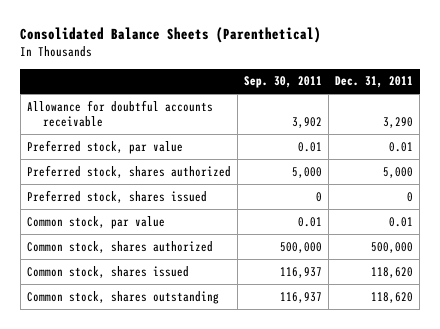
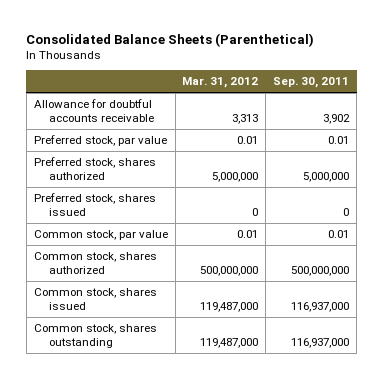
- | Sep. 30, 2011 | Dec. 31, 2011
+ | Mar. 31, 2012 | Sep. 30, 2011
- Preferred stock, shares authorized | 5,000 | 5,000
+ Preferred stock, shares authorized | 5,000,000 | 5,000,000
- Common stock, shares authorized | 500,000 | 500,000
- Common stock, shares issued | 116,937 | 118,620
- Common stock, shares outstanding | 116,937 | 118,620
+ Common stock, shares authorized | 500,000,000 | 500,000,000
+ Common stock, shares issued | 119,487,000 | 116,937,000
+ Common stock, shares outstanding | 119,487,000 | 116,937,000

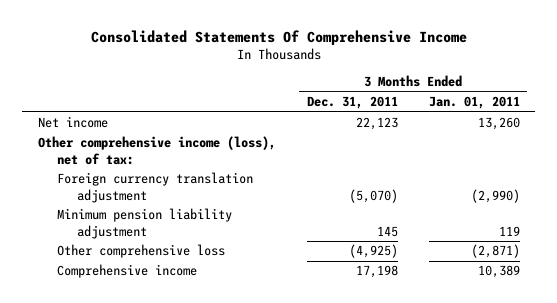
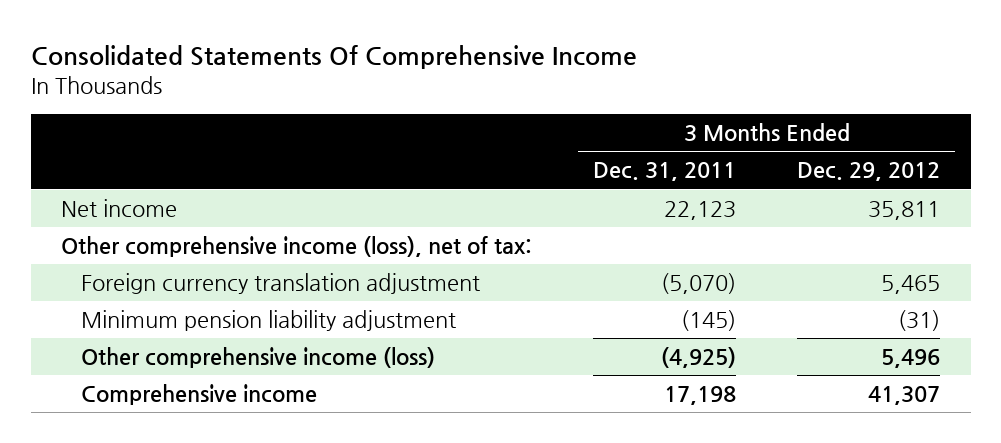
- | 3 Months Ended Dec. 31, 2011 | 3 Months Ended Jan. 01, 2011
+ | 3 Months Ended Dec. 31, 2011 | 3 Months Ended Dec. 29, 2012
- Minimum pension liability adjustment | 145 | 119
- Other comprehensive loss | (4,925) | (2,871)
+ Minimum pension liability adjustment | (145) | (31)
+ Other comprehensive income (loss) | (4,925) | 5,496

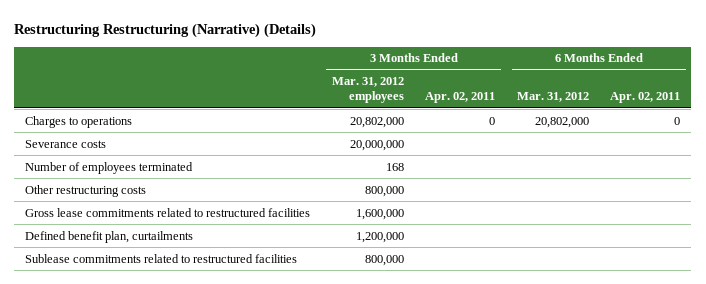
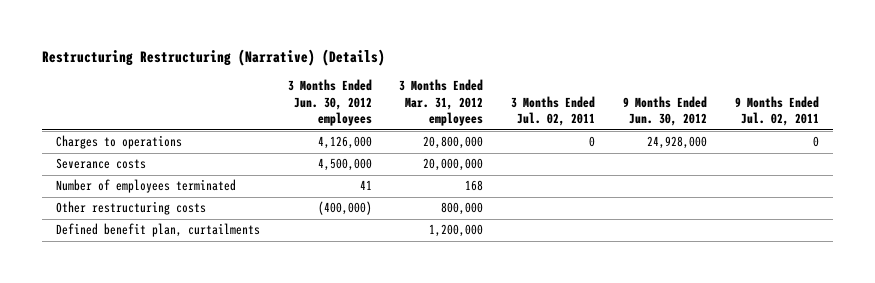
- | 3 Months Ended Mar. 31, 2012 employees | 3 Months Ended Apr. 02, 2011 | 6 Months Ended Mar. 31, 2012 | 6 Months Ended Apr. 02, 2011
+ | 3 Months Ended Jun. 30, 2012 employees | 3 Months Ended Mar. 31, 2012 employees | 3 Months Ended Jul. 02, 2011 | 9 Months Ended Jun. 30, 2012 | 9 Months Ended Jul. 02, 2011
- Charges to operations | 20,802,000 | 0 | 20,802,000 | 0
+ Charges to operations | 4,126,000 | 20,800,000 | 0 | 24,928,000 | 0
- Gross lease commitments related to restructured facilities | 1,600,000 | | |
- Sublease commitments related to restructured facilities | 800,000 | | |

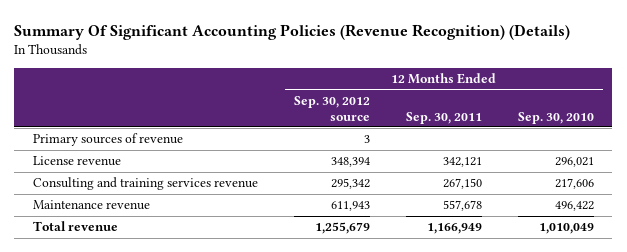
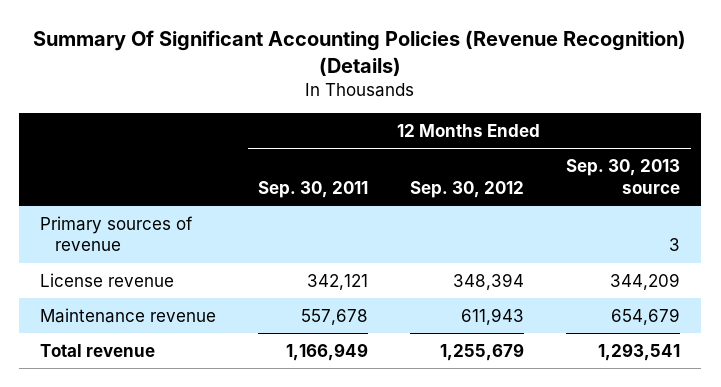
- | 12 Months Ended Sep. 30, 2012 source | 12 Months Ended Sep. 30, 2011 | 12 Months Ended Sep. 30, 2010
+ | 12 Months Ended Sep. 30, 2011 | 12 Months Ended Sep. 30, 2012 | 12 Months Ended Sep. 30, 2013 source
- Consulting and training services revenue | 295,342 | 267,150 | 217,606

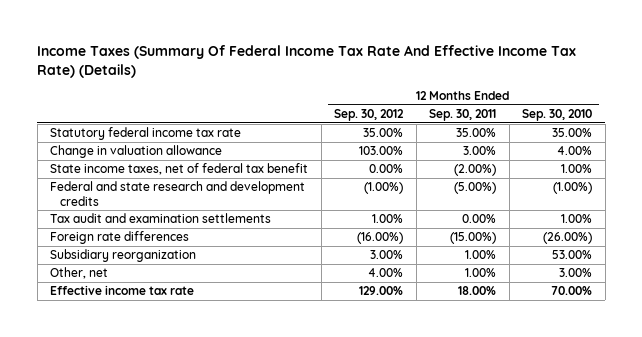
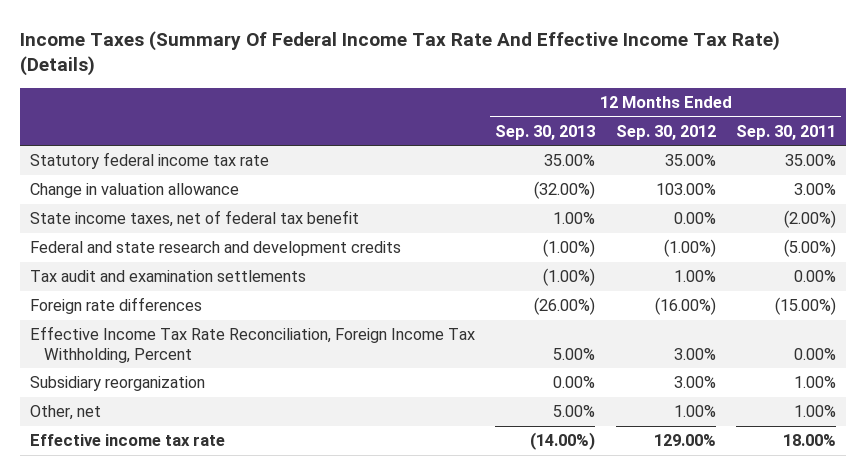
- | 12 Months Ended Sep. 30, 2012 | 12 Months Ended Sep. 30, 2011 | 12 Months Ended Sep. 30, 2010
+ | 12 Months Ended Sep. 30, 2013 | 12 Months Ended Sep. 30, 2012 | 12 Months Ended Sep. 30, 2011
+ Effective Income Tax Rate Reconciliation, Foreign Income Tax Withholding, Percent | 5.00% | 3.00% | 0.00%
- Other, net | 4.00% | 1.00% | 3.00%
+ Other, net | 5.00% | 1.00% | 1.00%

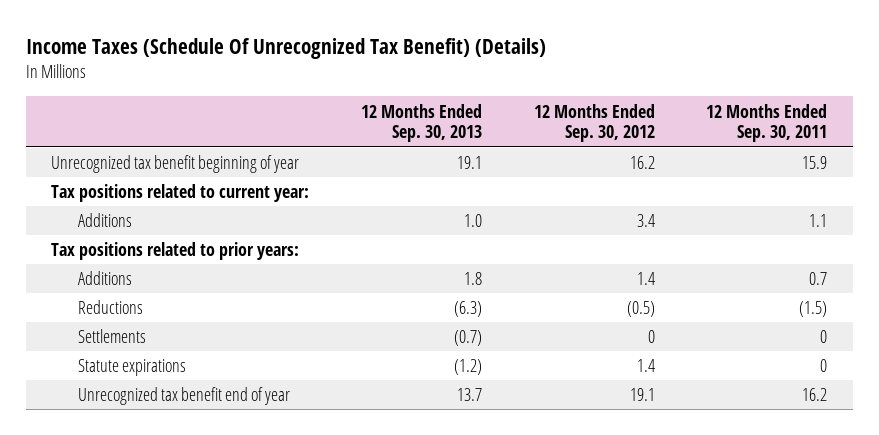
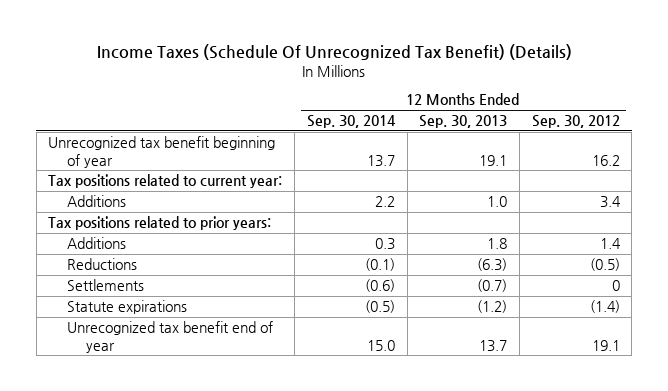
- | 12 Months Ended Sep. 30, 2013 | 12 Months Ended Sep. 30, 2012 | 12 Months Ended Sep. 30, 2011
+ | 12 Months Ended Sep. 30, 2014 | 12 Months Ended Sep. 30, 2013 | 12 Months Ended Sep. 30, 2012
- Statute expirations | (1.2) | 1.4 | 0
+ Statute expirations | (0.5) | (1.2) | (1.4)

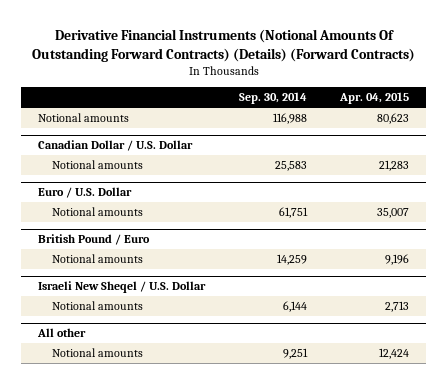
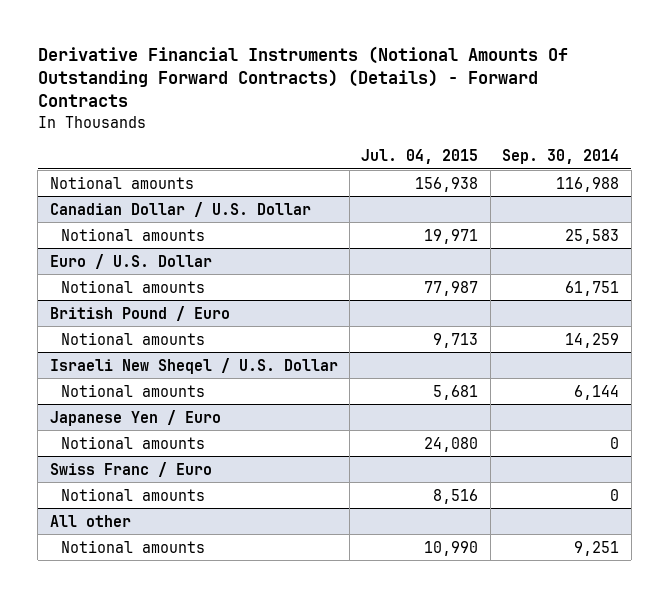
- Derivative Financial Instruments (Notional Amounts Of Outstanding Forward Contracts) (Details) (Forward Contracts)
+ Derivative Financial Instruments (Notional Amounts Of Outstanding Forward Contracts) (Details) - Forward Contracts
- | Sep. 30, 2014 | Apr. 04, 2015
+ | Jul. 04, 2015 | Sep. 30, 2014
+ Japanese Yen / Euro
+ Notional amounts | 24,080 | 0
+ Swiss Franc / Euro
+ Notional amounts | 8,516 | 0

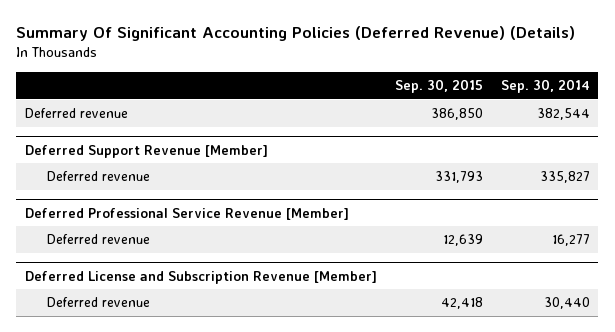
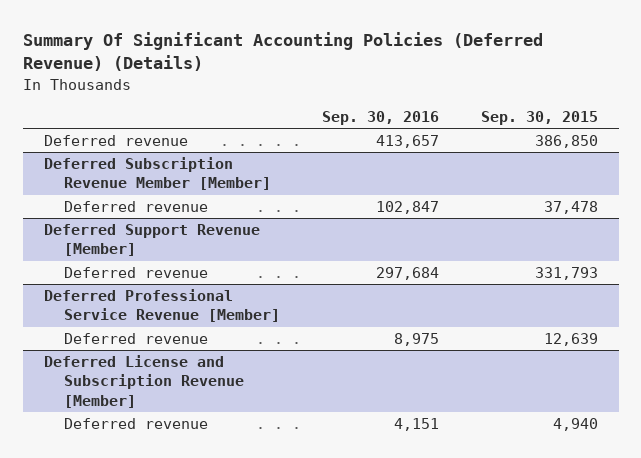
- | Sep. 30, 2015 | Sep. 30, 2014
+ | Sep. 30, 2016 | Sep. 30, 2015
+ Deferred Subscription Revenue Member [Member]
+ Deferred revenue | 102,847 | 37,478
@ Deferred License and Subscription Revenue [Member]
- Deferred revenue | 42,418 | 30,440
+ Deferred revenue | 4,151 | 4,940

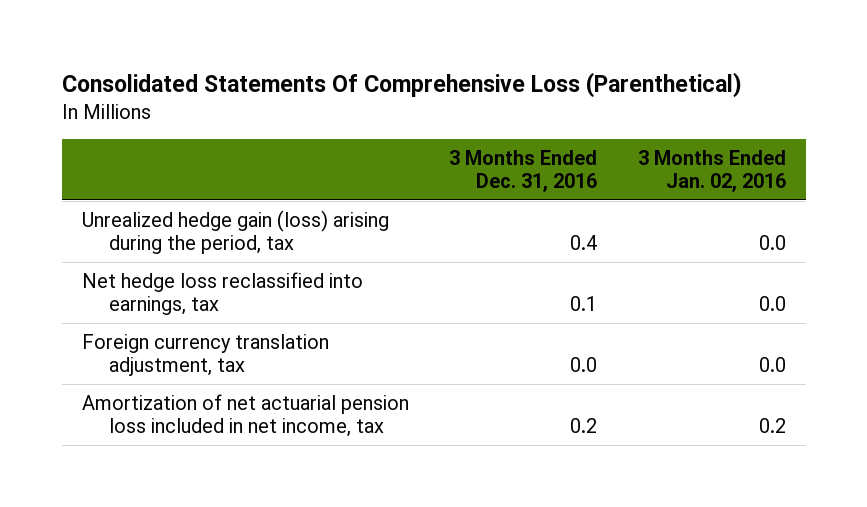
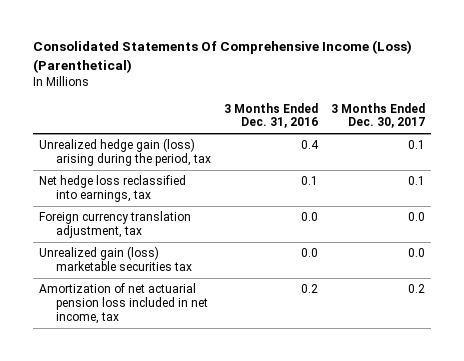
- Consolidated Statements Of Comprehensive Loss (Parenthetical)
+ Consolidated Statements Of Comprehensive Income (Loss) (Parenthetical)
- | 3 Months Ended Dec. 31, 2016 | 3 Months Ended Jan. 02, 2016
+ | 3 Months Ended Dec. 31, 2016 | 3 Months Ended Dec. 30, 2017
+ Unrealized gain (loss) marketable securities tax | 0.0 | 0.0

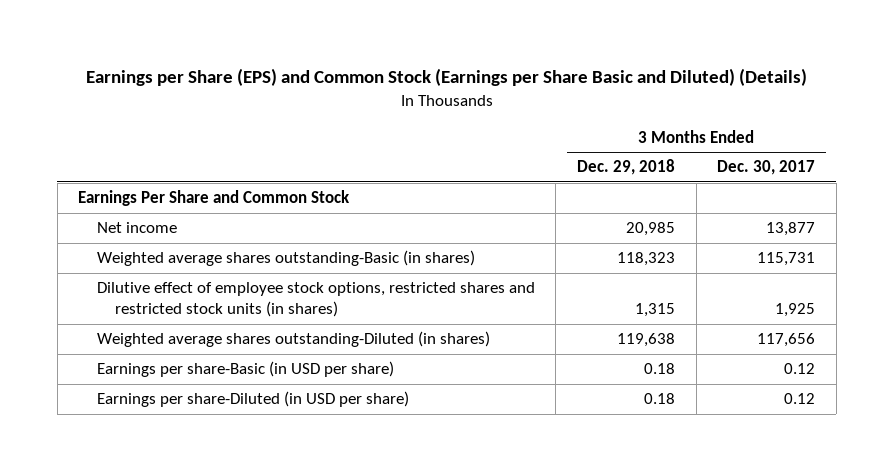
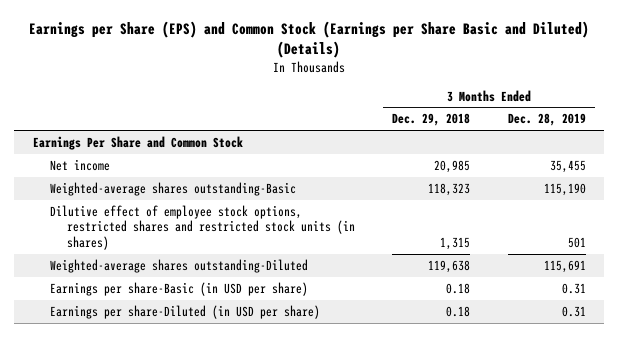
- | 3 Months Ended Dec. 29, 2018 | 3 Months Ended Dec. 30, 2017
+ | 3 Months Ended Dec. 29, 2018 | 3 Months Ended Dec. 28, 2019
- Weighted average shares outstanding-Basic (in shares) | 118,323 | 115,731
+ Weighted-average shares outstanding-Basic | 118,323 | 115,190
- Weighted average shares outstanding-Diluted (in shares) | 119,638 | 117,656
+ Weighted-average shares outstanding-Diluted | 119,638 | 115,691

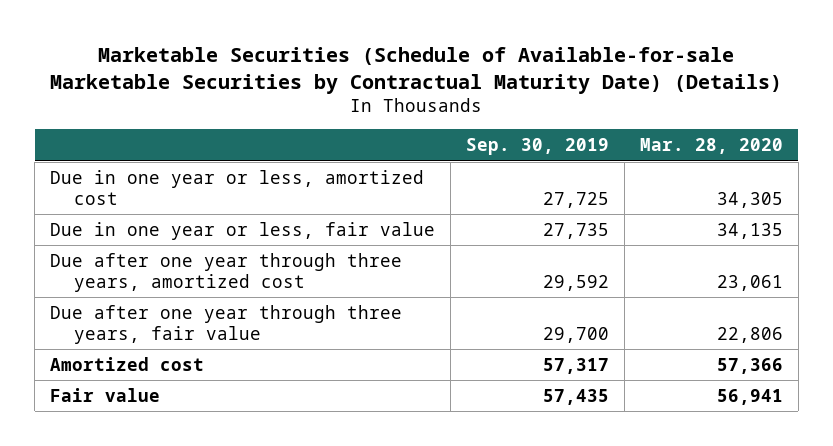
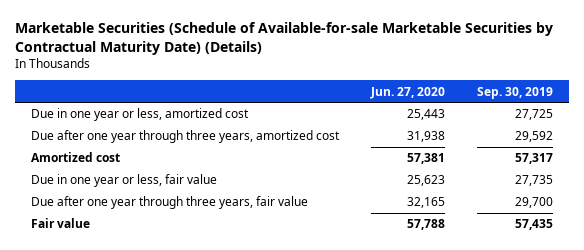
- | Sep. 30, 2019 | Mar. 28, 2020
+ | Jun. 27, 2020 | Sep. 30, 2019
moved down: Due in one year or less, fair value | 25,623 | 27,735
moved down: Due after one year through three years, fair value | 32,165 | 29,700

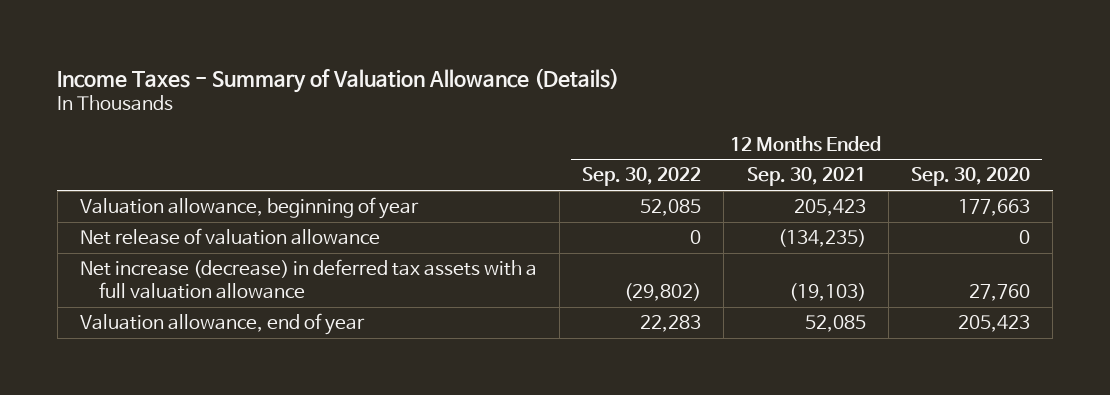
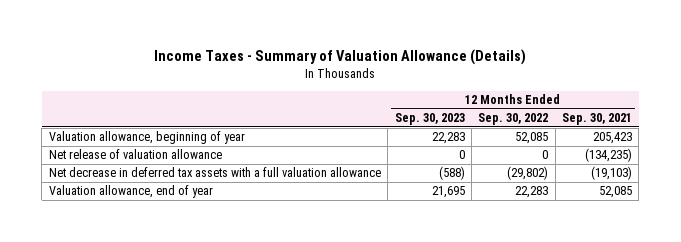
- | 12 Months Ended Sep. 30, 2022 | 12 Months Ended Sep. 30, 2021 | 12 Months Ended Sep. 30, 2020
+ | 12 Months Ended Sep. 30, 2023 | 12 Months Ended Sep. 30, 2022 | 12 Months Ended Sep. 30, 2021
- Net increase (decrease) in deferred tax assets with a full valuation allowance | (29,802) | (19,103) | 27,760
+ Net decrease in deferred tax assets with a full valuation allowance | (588) | (29,802) | (19,103)

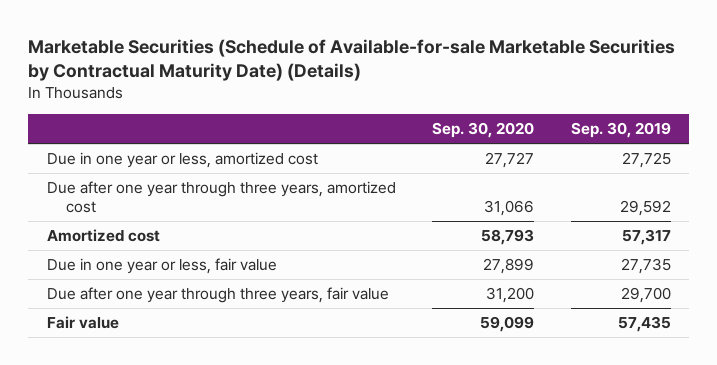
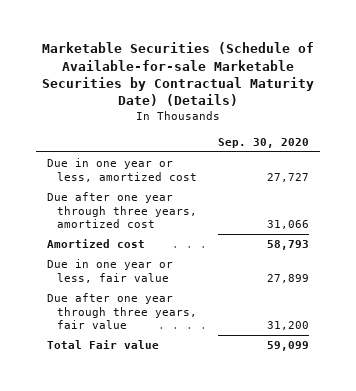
- | Sep. 30, 2020 | Sep. 30, 2019
+ | Sep. 30, 2020
- Fair value | 59,099 | 57,435
+ Total Fair value | 59,099

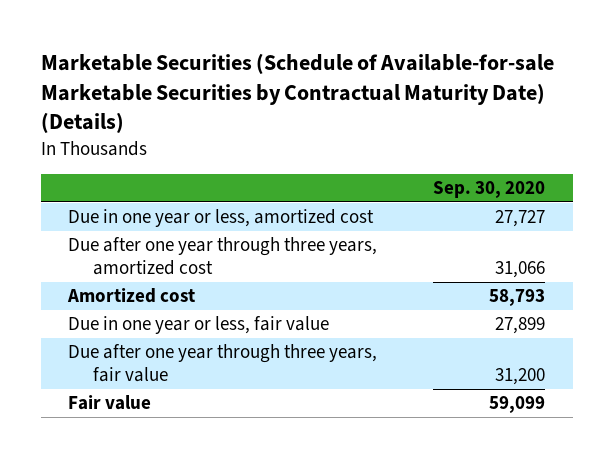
- Total Fair value | 59,099
+ Fair value | 59,099

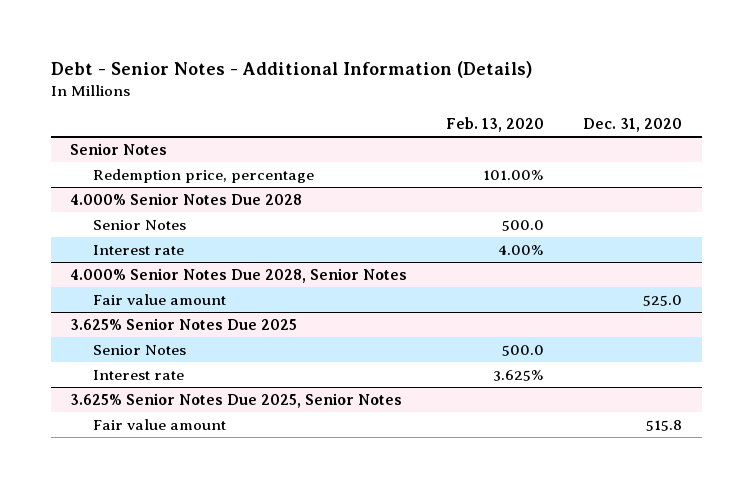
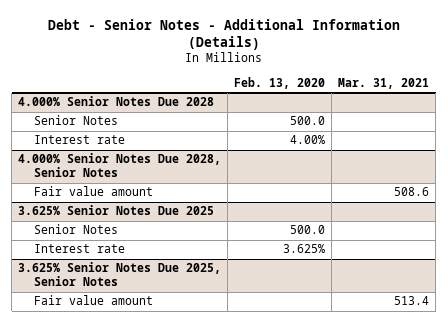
- | Feb. 13, 2020 | Dec. 31, 2020
+ | Feb. 13, 2020 | Mar. 31, 2021
- Senior Notes
- Redemption price, percentage | 101.00% |

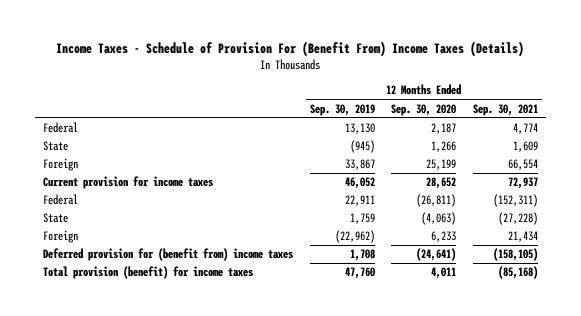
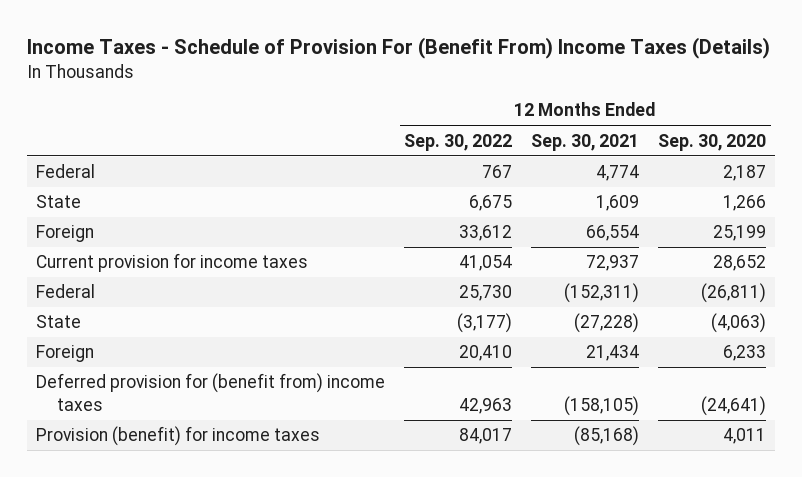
- | 12 Months Ended Sep. 30, 2019 | 12 Months Ended Sep. 30, 2020 | 12 Months Ended Sep. 30, 2021
+ | 12 Months Ended Sep. 30, 2022 | 12 Months Ended Sep. 30, 2021 | 12 Months Ended Sep. 30, 2020
- Total provision (benefit) for income taxes | 47,760 | 4,011 | (85,168)
+ Provision (benefit) for income taxes | 84,017 | (85,168) | 4,011

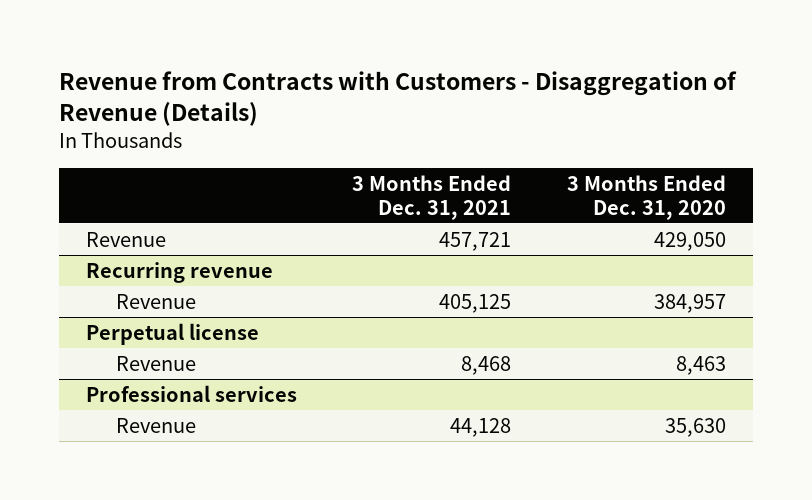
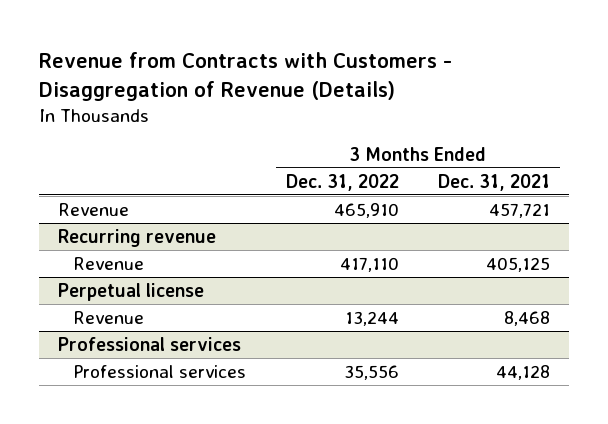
- | 3 Months Ended Dec. 31, 2021 | 3 Months Ended Dec. 31, 2020
+ | 3 Months Ended Dec. 31, 2022 | 3 Months Ended Dec. 31, 2021
@ Professional services
- Revenue | 44,128 | 35,630
+ Professional services | 35,556 | 44,128

